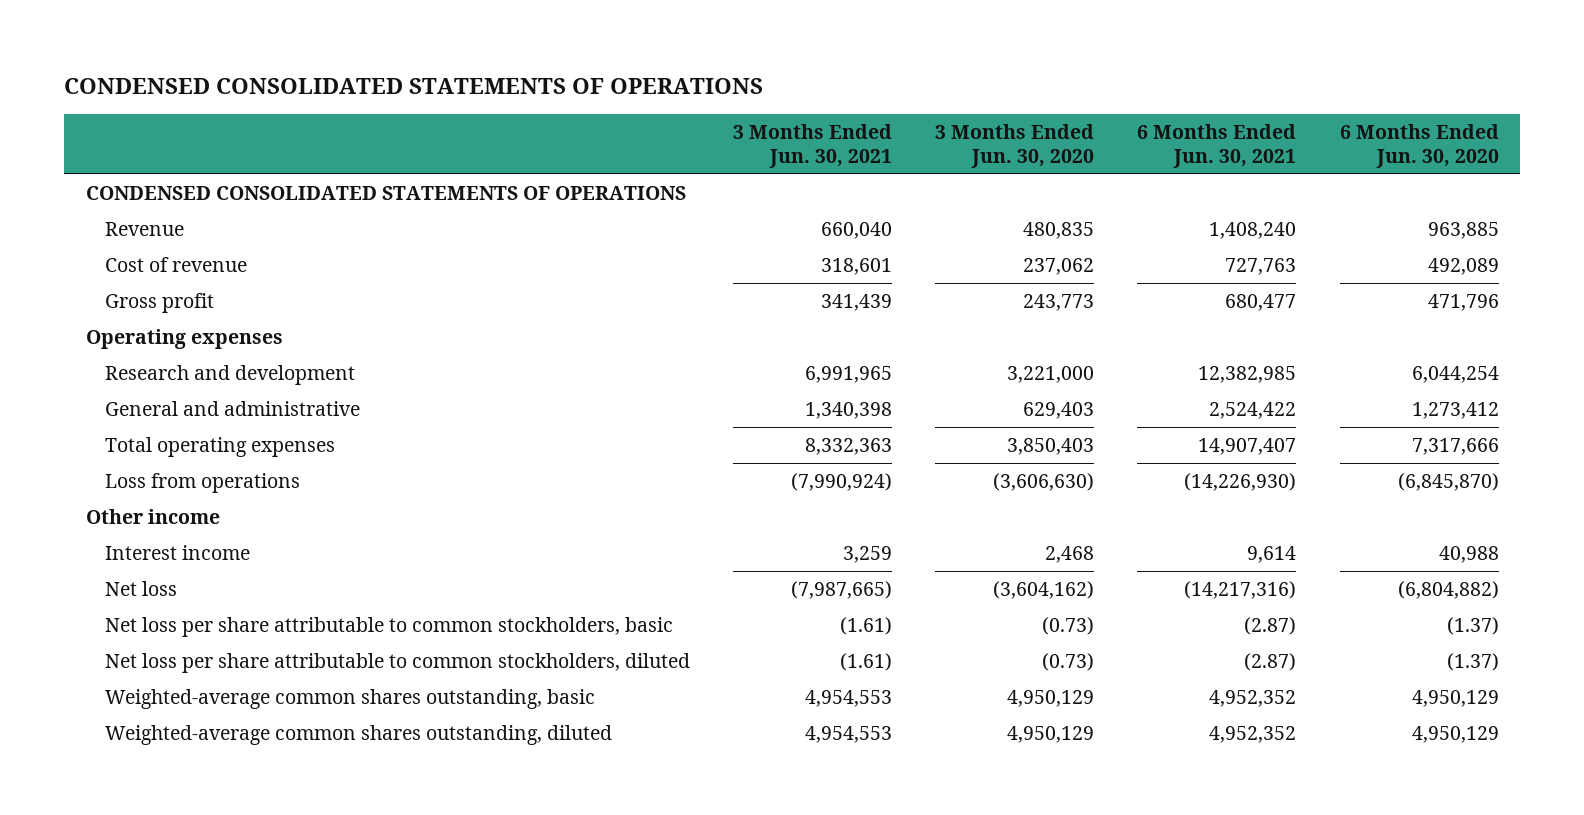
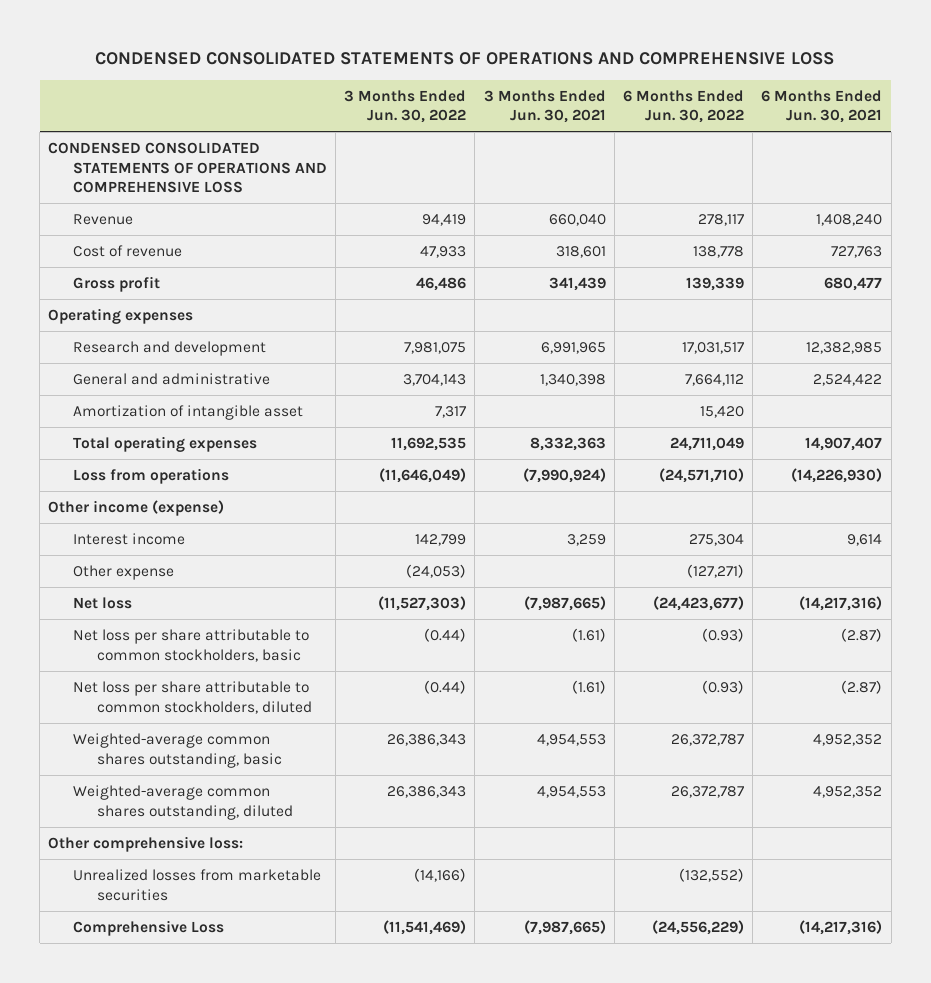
- CONDENSED CONSOLIDATED STATEMENTS OF OPERATIONS
+ CONDENSED CONSOLIDATED STATEMENTS OF OPERATIONS AND COMPREHENSIVE LOSS
- | 3 Months Ended Jun. 30, 2021 | 3 Months Ended Jun. 30, 2020 | 6 Months Ended Jun. 30, 2021 | 6 Months Ended Jun. 30, 2020
+ | 3 Months Ended Jun. 30, 2022 | 3 Months Ended Jun. 30, 2021 | 6 Months Ended Jun. 30, 2022 | 6 Months Ended Jun. 30, 2021
- CONDENSED CONSOLIDATED STATEMENTS OF OPERATIONS
+ CONDENSED CONSOLIDATED STATEMENTS OF OPERATIONS AND COMPREHENSIVE LOSS
+ Amortization of intangible asset | 7,317 | | 15,420 |
- Other income
+ Other income (expense)
+ Other expense | (24,053) | | (127,271) |
+ Other comprehensive loss:
+ Unrealized losses from marketable securities | (14,166) | | (132,552) |
+ Comprehensive Loss | (11,541,469) | (7,987,665) | (24,556,229) | (14,217,316)

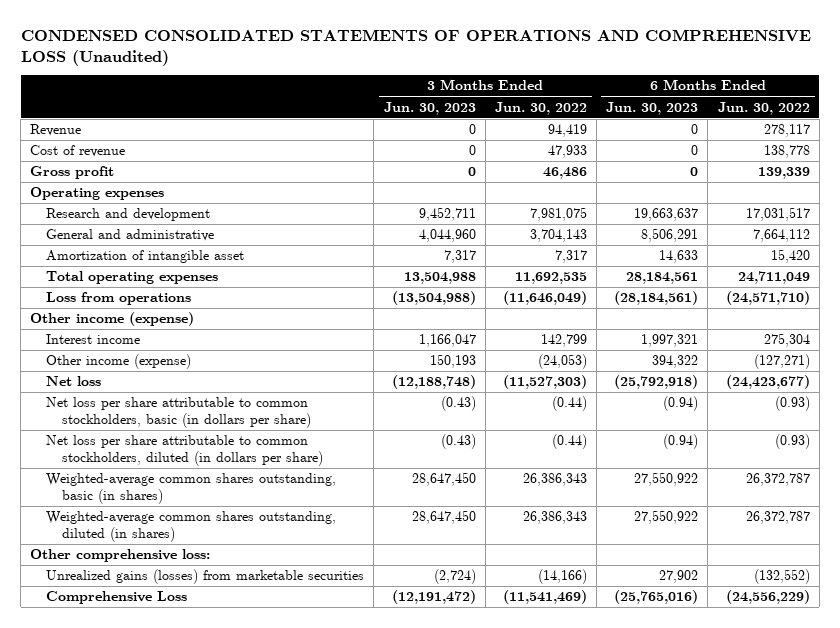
- CONDENSED CONSOLIDATED STATEMENTS OF OPERATIONS AND COMPREHENSIVE LOSS
+ CONDENSED CONSOLIDATED STATEMENTS OF OPERATIONS AND COMPREHENSIVE LOSS (Unaudited)
- | 3 Months Ended Jun. 30, 2022 | 3 Months Ended Jun. 30, 2021 | 6 Months Ended Jun. 30, 2022 | 6 Months Ended Jun. 30, 2021
+ | 3 Months Ended Jun. 30, 2023 | 3 Months Ended Jun. 30, 2022 | 6 Months Ended Jun. 30, 2023 | 6 Months Ended Jun. 30, 2022
- CONDENSED CONSOLIDATED STATEMENTS OF OPERATIONS AND COMPREHENSIVE LOSS
- Other expense | (24,053) | | (127,271) |
+ Other income (expense) | 150,193 | (24,053) | 394,322 | (127,271)
- Net loss per share attributable to common stockholders, basic | (0.44) | (1.61) | (0.93) | (2.87)
- Net loss per share attributable to common stockholders, diluted | (0.44) | (1.61) | (0.93) | (2.87)
- Weighted-average common shares outstanding, basic | 26,386,343 | 4,954,553 | 26,372,787 | 4,952,352
- Weighted-average common shares outstanding, diluted | 26,386,343 | 4,954,553 | 26,372,787 | 4,952,352
+ Net loss per share attributable to common stockholders, basic (in dollars per share) | (0.43) | (0.44) | (0.94) | (0.93)
+ Net loss per share attributable to common stockholders, diluted (in dollars per share) | (0.43) | (0.44) | (0.94) | (0.93)
+ Weighted-average common shares outstanding, basic (in shares) | 28,647,450 | 26,386,343 | 27,550,922 | 26,372,787
+ Weighted-average common shares outstanding, diluted (in shares) | 28,647,450 | 26,386,343 | 27,550,922 | 26,372,787
- Unrealized losses from marketable securities | (14,166) | | (132,552) |
+ Unrealized gains (losses) from marketable securities | (2,724) | (14,166) | 27,902 | (132,552)

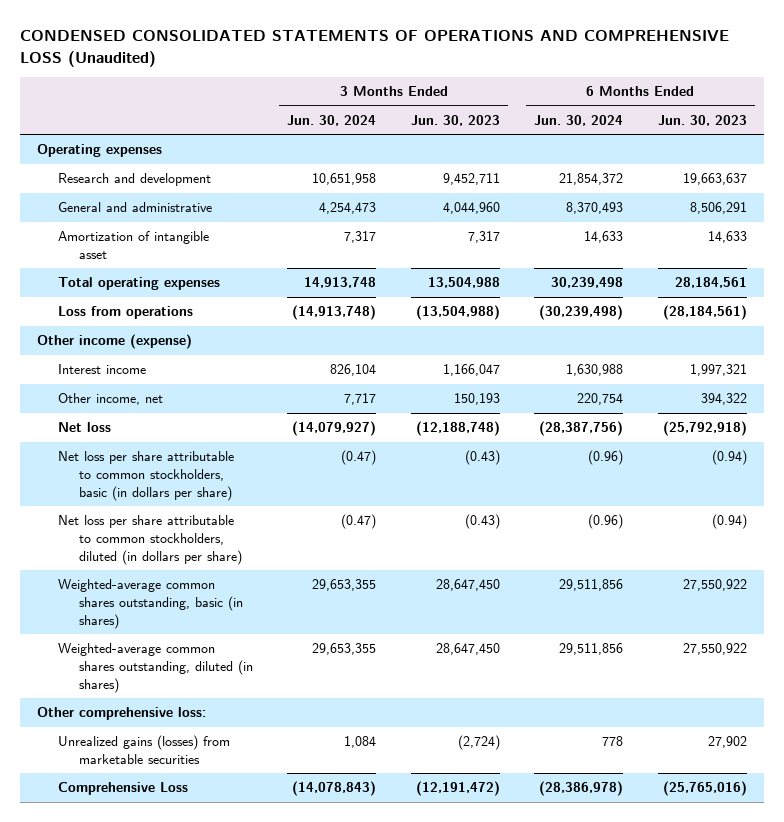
- | 3 Months Ended Jun. 30, 2023 | 3 Months Ended Jun. 30, 2022 | 6 Months Ended Jun. 30, 2023 | 6 Months Ended Jun. 30, 2022
+ | 3 Months Ended Jun. 30, 2024 | 3 Months Ended Jun. 30, 2023 | 6 Months Ended Jun. 30, 2024 | 6 Months Ended Jun. 30, 2023
- Revenue | 0 | 94,419 | 0 | 278,117
- Cost of revenue | 0 | 47,933 | 0 | 138,778
- Gross profit | 0 | 46,486 | 0 | 139,339
- Other income (expense) | 150,193 | (24,053) | 394,322 | (127,271)
+ Other income, net | 7,717 | 150,193 | 220,754 | 394,322

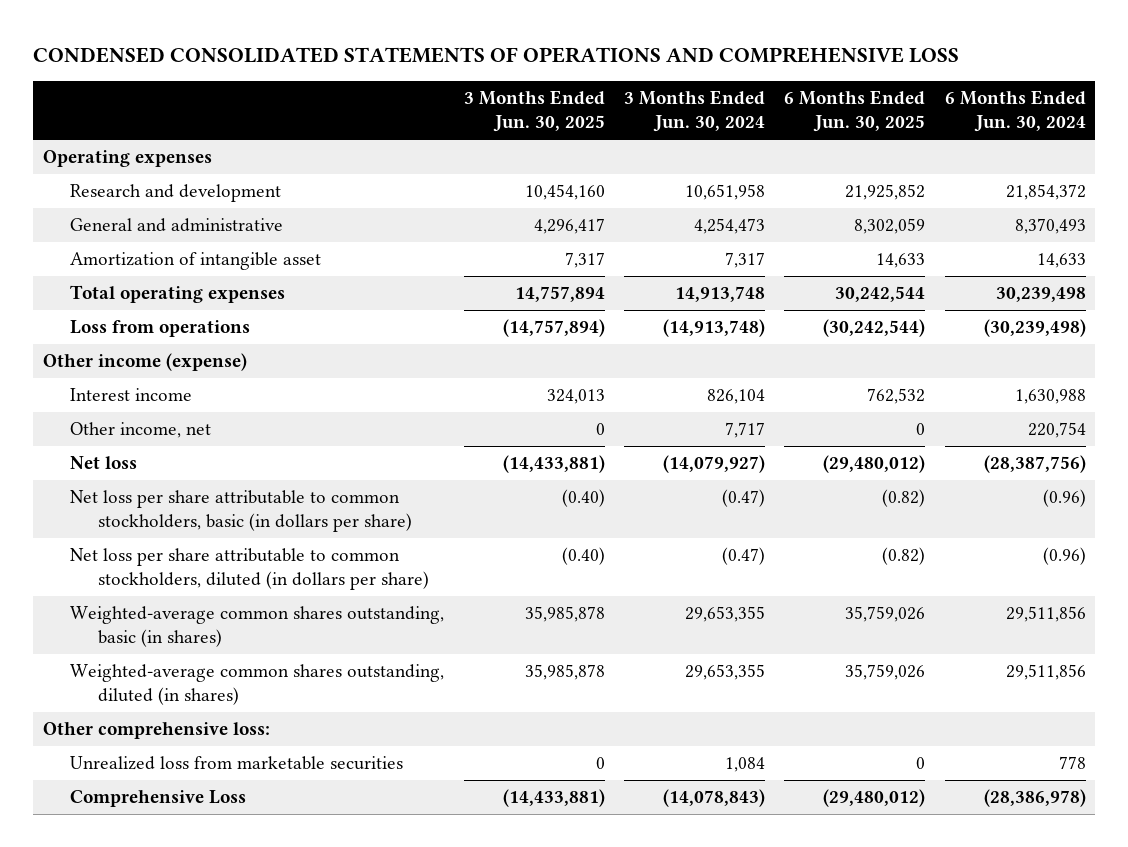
- CONDENSED CONSOLIDATED STATEMENTS OF OPERATIONS AND COMPREHENSIVE LOSS (Unaudited)
+ CONDENSED CONSOLIDATED STATEMENTS OF OPERATIONS AND COMPREHENSIVE LOSS
- | 3 Months Ended Jun. 30, 2024 | 3 Months Ended Jun. 30, 2023 | 6 Months Ended Jun. 30, 2024 | 6 Months Ended Jun. 30, 2023
+ | 3 Months Ended Jun. 30, 2025 | 3 Months Ended Jun. 30, 2024 | 6 Months Ended Jun. 30, 2025 | 6 Months Ended Jun. 30, 2024
- Unrealized gains (losses) from marketable securities | 1,084 | (2,724) | 778 | 27,902
+ Unrealized loss from marketable securities | 0 | 1,084 | 0 | 778

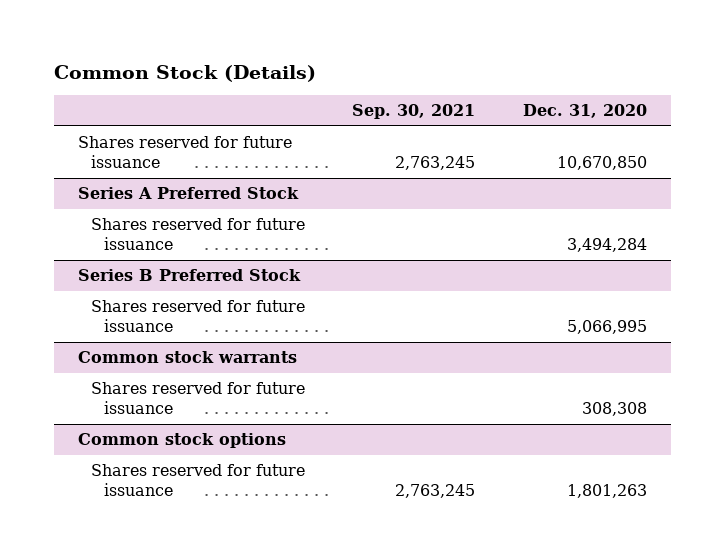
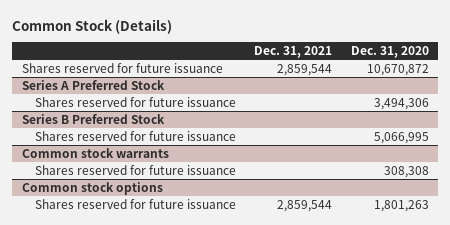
- | Sep. 30, 2021 | Dec. 31, 2020
+ | Dec. 31, 2021 | Dec. 31, 2020
- Shares reserved for future issuance | 2,763,245 | 10,670,850
+ Shares reserved for future issuance | 2,859,544 | 10,670,872
@ Series A Preferred Stock
- Shares reserved for future issuance | | 3,494,284
+ Shares reserved for future issuance | | 3,494,306

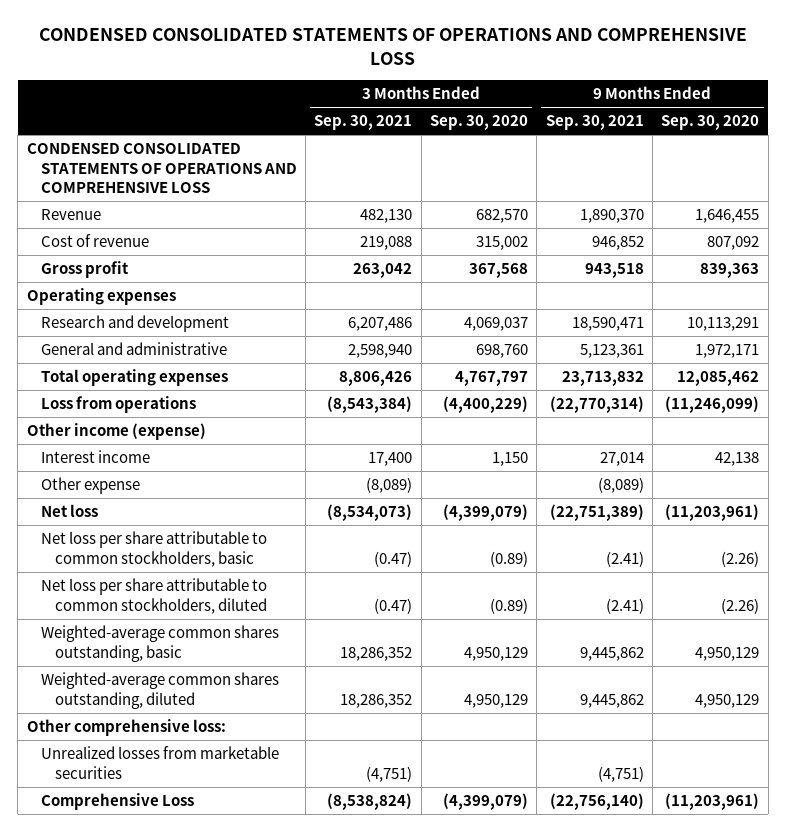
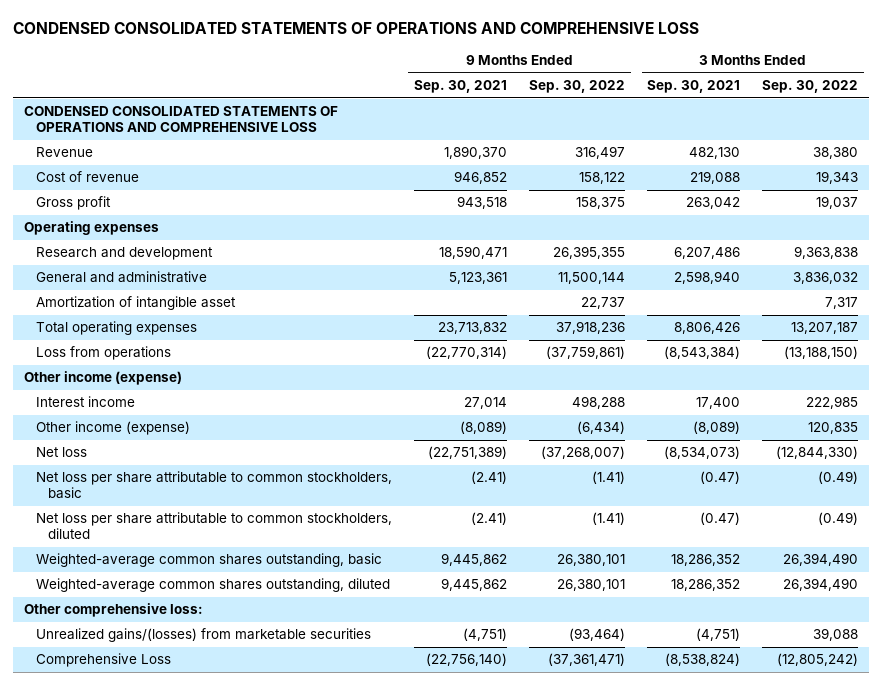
- | 3 Months Ended Sep. 30, 2021 | 3 Months Ended Sep. 30, 2020 | 9 Months Ended Sep. 30, 2021 | 9 Months Ended Sep. 30, 2020
+ | 9 Months Ended Sep. 30, 2021 | 9 Months Ended Sep. 30, 2022 | 3 Months Ended Sep. 30, 2021 | 3 Months Ended Sep. 30, 2022
+ Amortization of intangible asset | | 22,737 | | 7,317
- Other expense | (8,089) | | (8,089) |
+ Other income (expense) | (8,089) | (6,434) | (8,089) | 120,835
- Unrealized losses from marketable securities | (4,751) | | (4,751) |
+ Unrealized gains/(losses) from marketable securities | (4,751) | (93,464) | (4,751) | 39,088

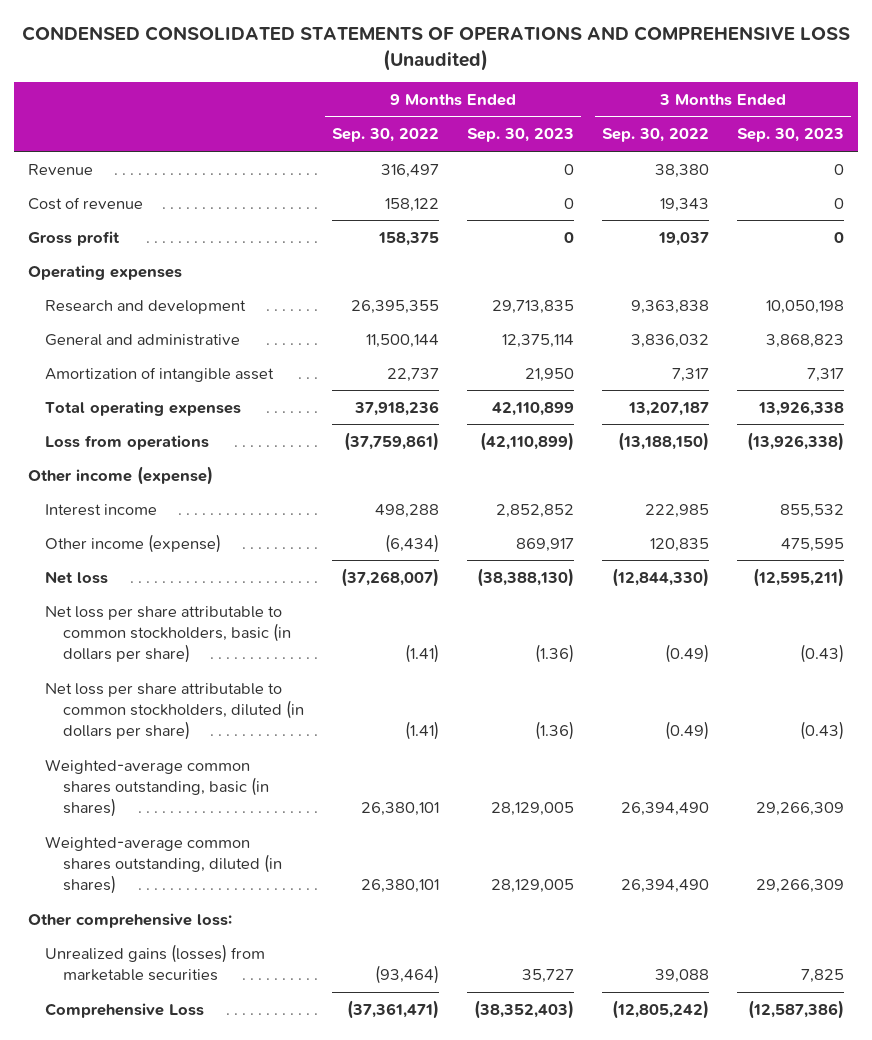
- CONDENSED CONSOLIDATED STATEMENTS OF OPERATIONS AND COMPREHENSIVE LOSS
+ CONDENSED CONSOLIDATED STATEMENTS OF OPERATIONS AND COMPREHENSIVE LOSS (Unaudited)
- | 9 Months Ended Sep. 30, 2021 | 9 Months Ended Sep. 30, 2022 | 3 Months Ended Sep. 30, 2021 | 3 Months Ended Sep. 30, 2022
+ | 9 Months Ended Sep. 30, 2022 | 9 Months Ended Sep. 30, 2023 | 3 Months Ended Sep. 30, 2022 | 3 Months Ended Sep. 30, 2023
- CONDENSED CONSOLIDATED STATEMENTS OF OPERATIONS AND COMPREHENSIVE LOSS
- Net loss per share attributable to common stockholders, basic | (2.41) | (1.41) | (0.47) | (0.49)
- Net loss per share attributable to common stockholders, diluted | (2.41) | (1.41) | (0.47) | (0.49)
- Weighted-average common shares outstanding, basic | 9,445,862 | 26,380,101 | 18,286,352 | 26,394,490
- Weighted-average common shares outstanding, diluted | 9,445,862 | 26,380,101 | 18,286,352 | 26,394,490
+ Net loss per share attributable to common stockholders, basic (in dollars per share) | (1.41) | (1.36) | (0.49) | (0.43)
+ Net loss per share attributable to common stockholders, diluted (in dollars per share) | (1.41) | (1.36) | (0.49) | (0.43)
+ Weighted-average common shares outstanding, basic (in shares) | 26,380,101 | 28,129,005 | 26,394,490 | 29,266,309
+ Weighted-average common shares outstanding, diluted (in shares) | 26,380,101 | 28,129,005 | 26,394,490 | 29,266,309
- Unrealized gains/(losses) from marketable securities | (4,751) | (93,464) | (4,751) | 39,088
+ Unrealized gains (losses) from marketable securities | (93,464) | 35,727 | 39,088 | 7,825

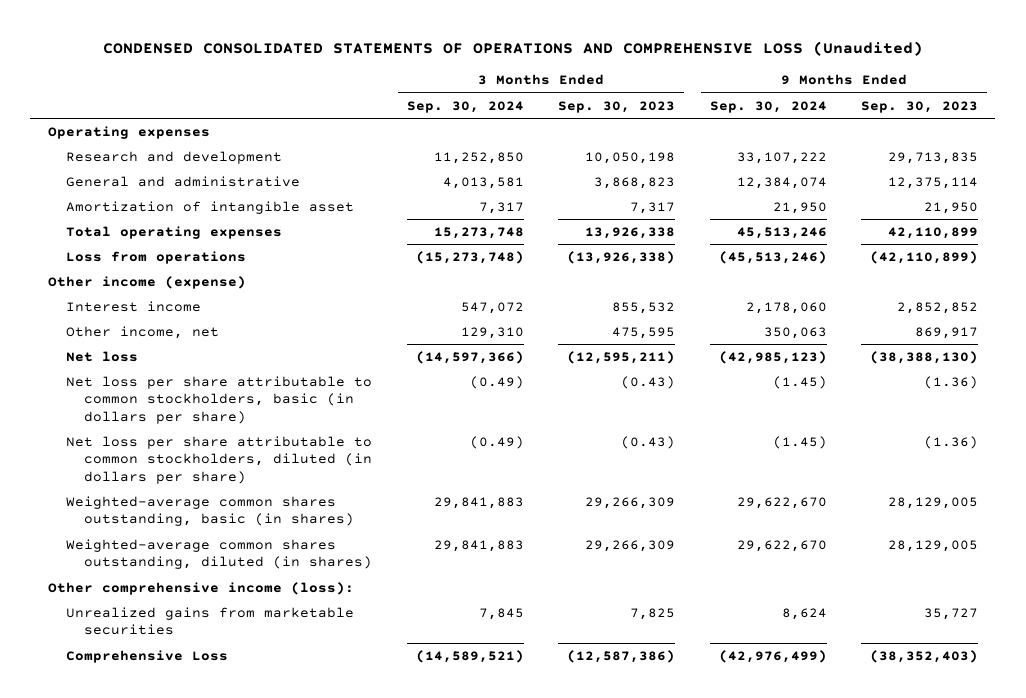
- | 9 Months Ended Sep. 30, 2022 | 9 Months Ended Sep. 30, 2023 | 3 Months Ended Sep. 30, 2022 | 3 Months Ended Sep. 30, 2023
+ | 3 Months Ended Sep. 30, 2024 | 3 Months Ended Sep. 30, 2023 | 9 Months Ended Sep. 30, 2024 | 9 Months Ended Sep. 30, 2023
- Revenue | 316,497 | 0 | 38,380 | 0
- Cost of revenue | 158,122 | 0 | 19,343 | 0
- Gross profit | 158,375 | 0 | 19,037 | 0
- Other income (expense) | (6,434) | 869,917 | 120,835 | 475,595
+ Other income, net | 129,310 | 475,595 | 350,063 | 869,917
- Other comprehensive loss:
- Unrealized gains (losses) from marketable securities | (93,464) | 35,727 | 39,088 | 7,825
+ Other comprehensive income (loss):
+ Unrealized gains from marketable securities | 7,845 | 7,825 | 8,624 | 35,727

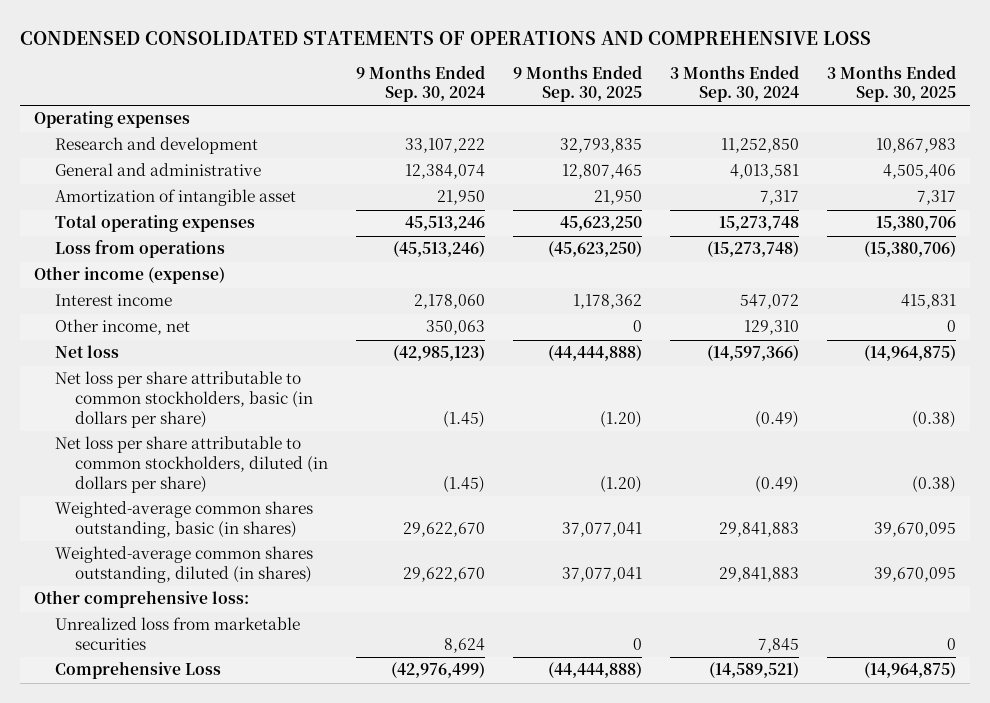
- CONDENSED CONSOLIDATED STATEMENTS OF OPERATIONS AND COMPREHENSIVE LOSS (Unaudited)
+ CONDENSED CONSOLIDATED STATEMENTS OF OPERATIONS AND COMPREHENSIVE LOSS
- | 3 Months Ended Sep. 30, 2024 | 3 Months Ended Sep. 30, 2023 | 9 Months Ended Sep. 30, 2024 | 9 Months Ended Sep. 30, 2023
+ | 9 Months Ended Sep. 30, 2024 | 9 Months Ended Sep. 30, 2025 | 3 Months Ended Sep. 30, 2024 | 3 Months Ended Sep. 30, 2025
- Other comprehensive income (loss):
- Unrealized gains from marketable securities | 7,845 | 7,825 | 8,624 | 35,727
+ Other comprehensive loss:
+ Unrealized loss from marketable securities | 8,624 | 0 | 7,845 | 0

